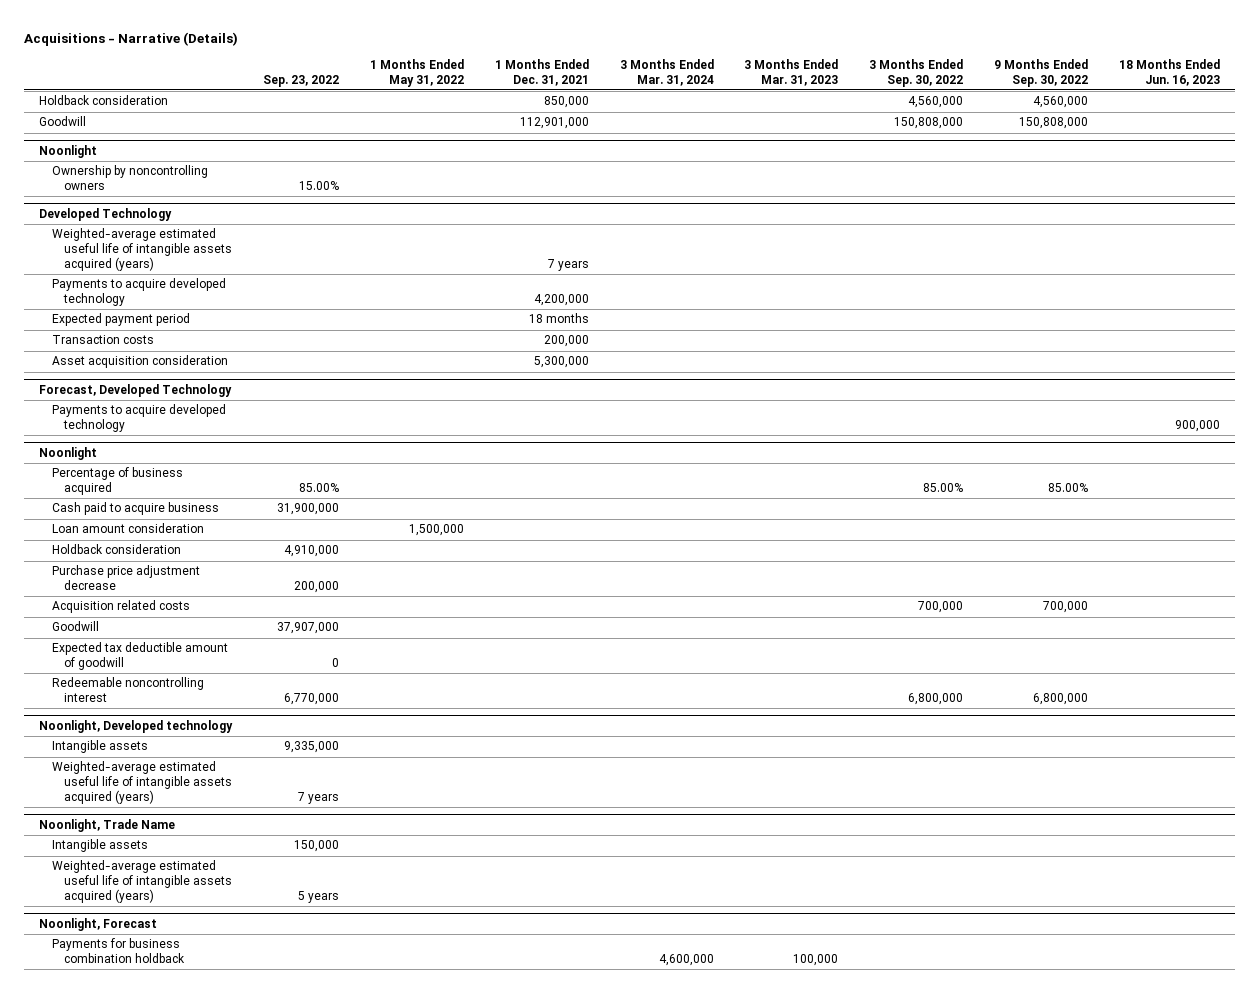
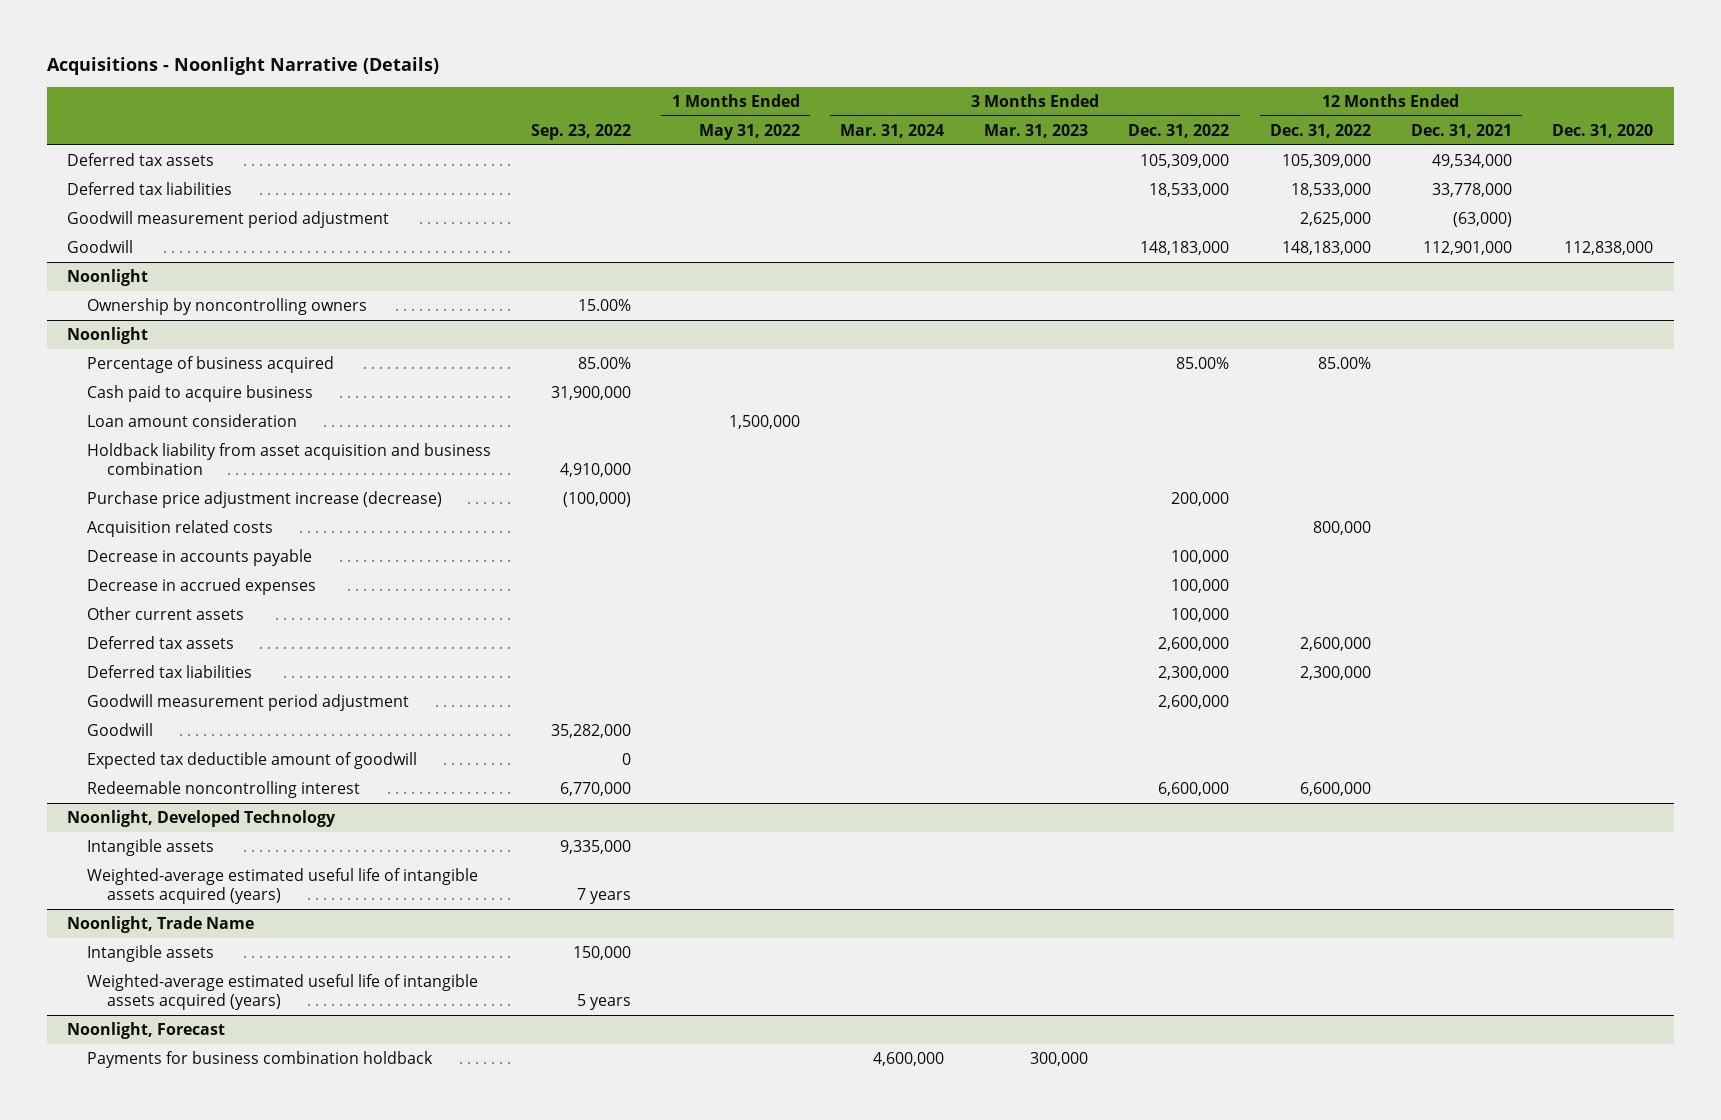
- Acquisitions - Narrative (Details)
+ Acquisitions - Noonlight Narrative (Details)
- | Sep. 23, 2022 | 1 Months Ended May 31, 2022 | 1 Months Ended Dec. 31, 2021 | 3 Months Ended Mar. 31, 2024 | 3 Months Ended Mar. 31, 2023 | 3 Months Ended Sep. 30, 2022 | 9 Months Ended Sep. 30, 2022 | 18 Months Ended Jun. 16, 2023
+ | Sep. 23, 2022 | 1 Months Ended May 31, 2022 | 3 Months Ended Mar. 31, 2024 | 3 Months Ended Mar. 31, 2023 | 3 Months Ended Dec. 31, 2022 | 12 Months Ended Dec. 31, 2022 | 12 Months Ended Dec. 31, 2021 | Dec. 31, 2020
- Holdback consideration | | | 850,000 | | | 4,560,000 | 4,560,000 |
+ Deferred tax assets | | | | | 105,309,000 | 105,309,000 | 49,534,000 |
+ Deferred tax liabilities | | | | | 18,533,000 | 18,533,000 | 33,778,000 |
+ Goodwill measurement period adjustment | | | | | | 2,625,000 | (63,000) |
- Developed Technology
- Weighted-average estimated useful life of intangible assets acquired (years) | | | 7 years | | | | |
- Payments to acquire developed technology | | | 4,200,000 | | | | |
- Expected payment period | | | 18 months | | | | |
- Transaction costs | | | 200,000 | | | | |
- Asset acquisition consideration | | | 5,300,000 | | | | |
- Forecast, Developed Technology
- Payments to acquire developed technology | | | | | | | | 900,000
@ Noonlight
- Holdback consideration | 4,910,000 | | | | | | |
- Purchase price adjustment decrease | 200,000 | | | | | | |
+ Holdback liability from asset acquisition and business combination | 4,910,000 | | | | | | |
+ Purchase price adjustment increase (decrease) | (100,000) | | | | 200,000 | | |
- Goodwill | 37,907,000 | | | | | | |
+ Decrease in accounts payable | | | | | 100,000 | | |
+ Decrease in accrued expenses | | | | | 100,000 | | |
+ Other current assets | | | | | 100,000 | | |
+ Deferred tax assets | | | | | 2,600,000 | 2,600,000 | |
+ Deferred tax liabilities | | | | | 2,300,000 | 2,300,000 | |
+ Goodwill measurement period adjustment | | | | | 2,600,000 | | |
+ Goodwill | 35,282,000 | | | | | | |
- Noonlight, Developed technology
+ Noonlight, Developed Technology
@ Noonlight, Forecast
- Payments for business combination holdback | | | | 4,600,000 | 100,000 | | |
+ Payments for business combination holdback | | | 4,600,000 | 300,000 | | | |

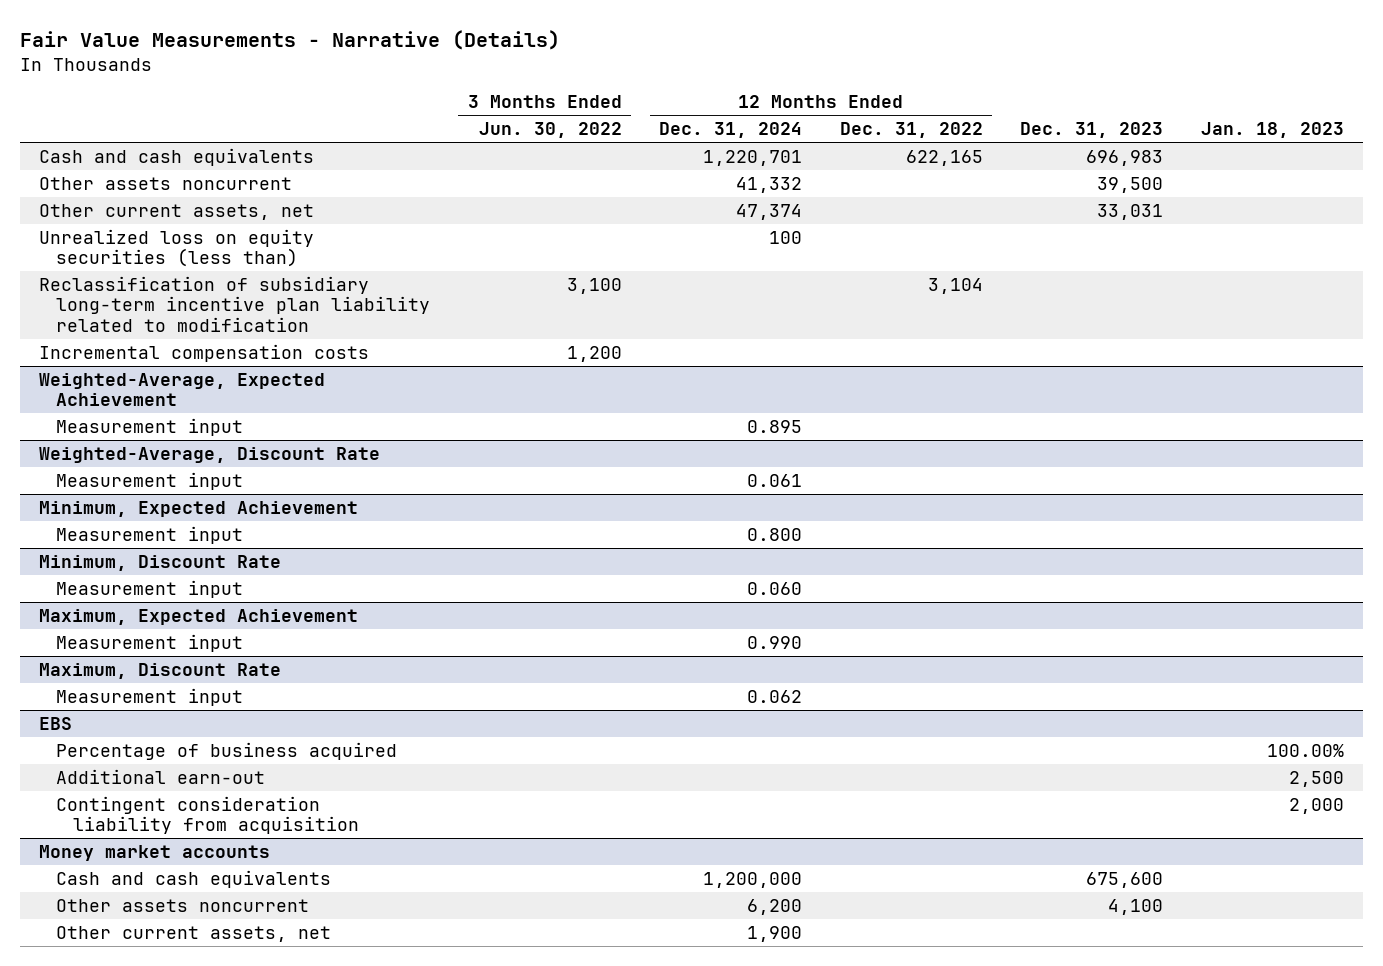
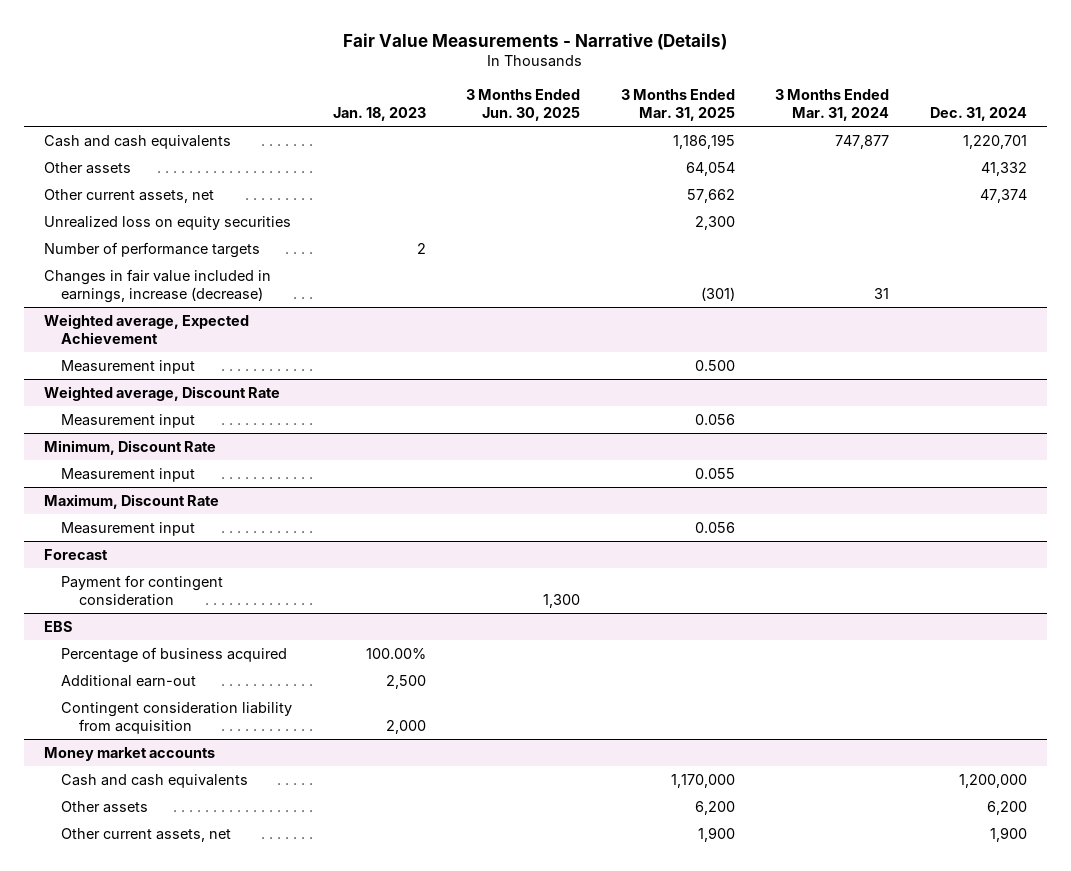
- | 3 Months Ended Jun. 30, 2022 | 12 Months Ended Dec. 31, 2024 | 12 Months Ended Dec. 31, 2022 | Dec. 31, 2023 | Jan. 18, 2023
+ | Jan. 18, 2023 | 3 Months Ended Jun. 30, 2025 | 3 Months Ended Mar. 31, 2025 | 3 Months Ended Mar. 31, 2024 | Dec. 31, 2024
- Other assets noncurrent | | 41,332 | | 39,500 |
+ Other assets | | | 64,054 | | 41,332
- Unrealized loss on equity securities (less than) | | 100 | | |
- Reclassification of subsidiary long-term incentive plan liability related to modification | 3,100 | | 3,104 | |
- Incremental compensation costs | 1,200 | | | |
- Weighted-Average, Expected Achievement
+ Unrealized loss on equity securities | | | 2,300 | |
+ Number of performance targets | 2 | | | |
+ Changes in fair value included in earnings, increase (decrease) | | | (301) | 31 |
+ Weighted average, Expected Achievement
- Weighted-Average, Discount Rate
+ Weighted average, Discount Rate
- Minimum, Expected Achievement
- Measurement input | | 0.800 | | |
- Maximum, Expected Achievement
- Measurement input | | 0.990 | | |
+ Forecast
+ Payment for contingent consideration | | 1,300 | | |
@ Money market accounts
- Other assets noncurrent | | 6,200 | | 4,100 |
+ Other assets | | | 6,200 | | 6,200

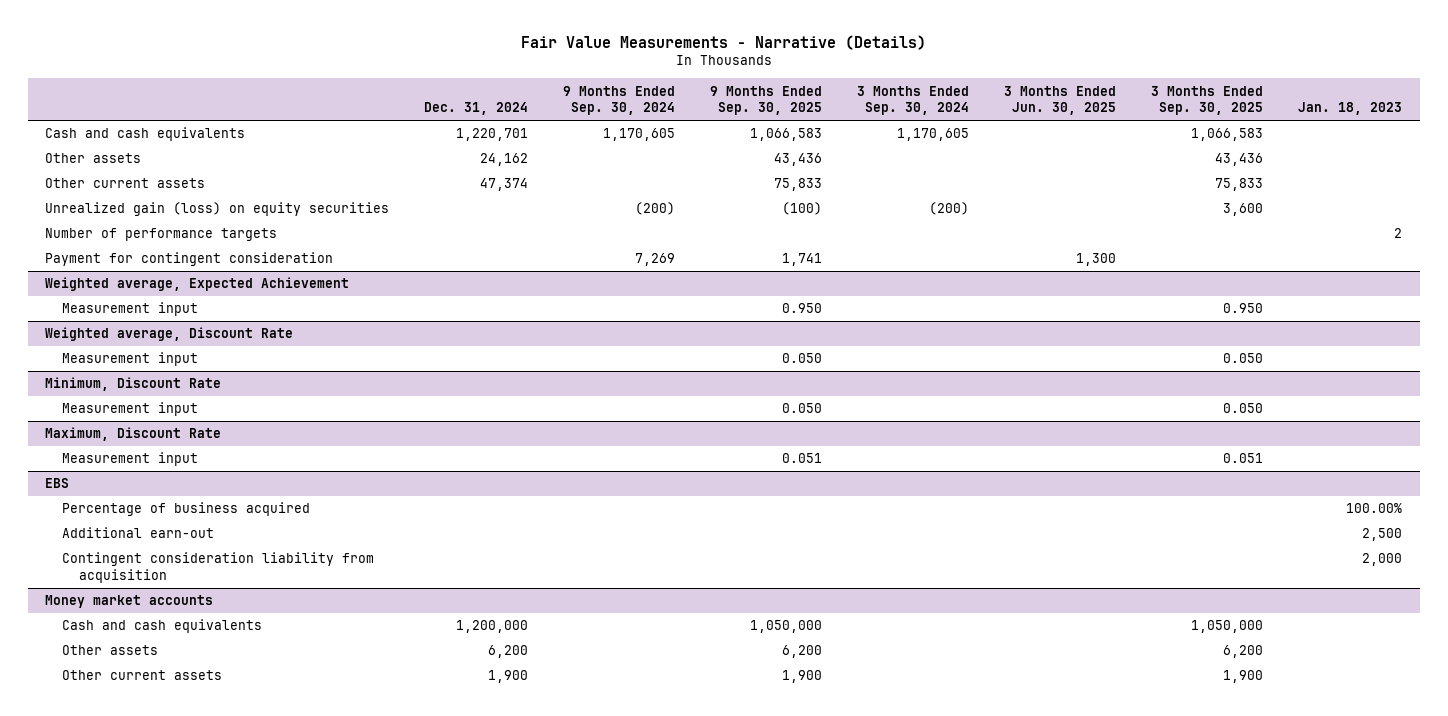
- | Jan. 18, 2023 | 3 Months Ended Jun. 30, 2025 | 3 Months Ended Mar. 31, 2025 | 3 Months Ended Mar. 31, 2024 | Dec. 31, 2024
+ | Dec. 31, 2024 | 9 Months Ended Sep. 30, 2024 | 9 Months Ended Sep. 30, 2025 | 3 Months Ended Sep. 30, 2024 | 3 Months Ended Jun. 30, 2025 | 3 Months Ended Sep. 30, 2025 | Jan. 18, 2023
- Other assets | | | 64,054 | | 41,332
- Other current assets, net | | | 57,662 | | 47,374
- Unrealized loss on equity securities | | | 2,300 | |
+ Other assets | 24,162 | | 43,436 | | | 43,436 |
+ Other current assets | 47,374 | | 75,833 | | | 75,833 |
+ Unrealized gain (loss) on equity securities | | (200) | (100) | (200) | | 3,600 |
- Changes in fair value included in earnings, increase (decrease) | | | (301) | 31 |
+ Payment for contingent consideration | | 7,269 | 1,741 | | 1,300 | |
- Forecast
- Payment for contingent consideration | | 1,300 | | |
@ Money market accounts
- Other current assets, net | | | 1,900 | | 1,900
+ Other current assets | 1,900 | | 1,900 | | | 1,900 |

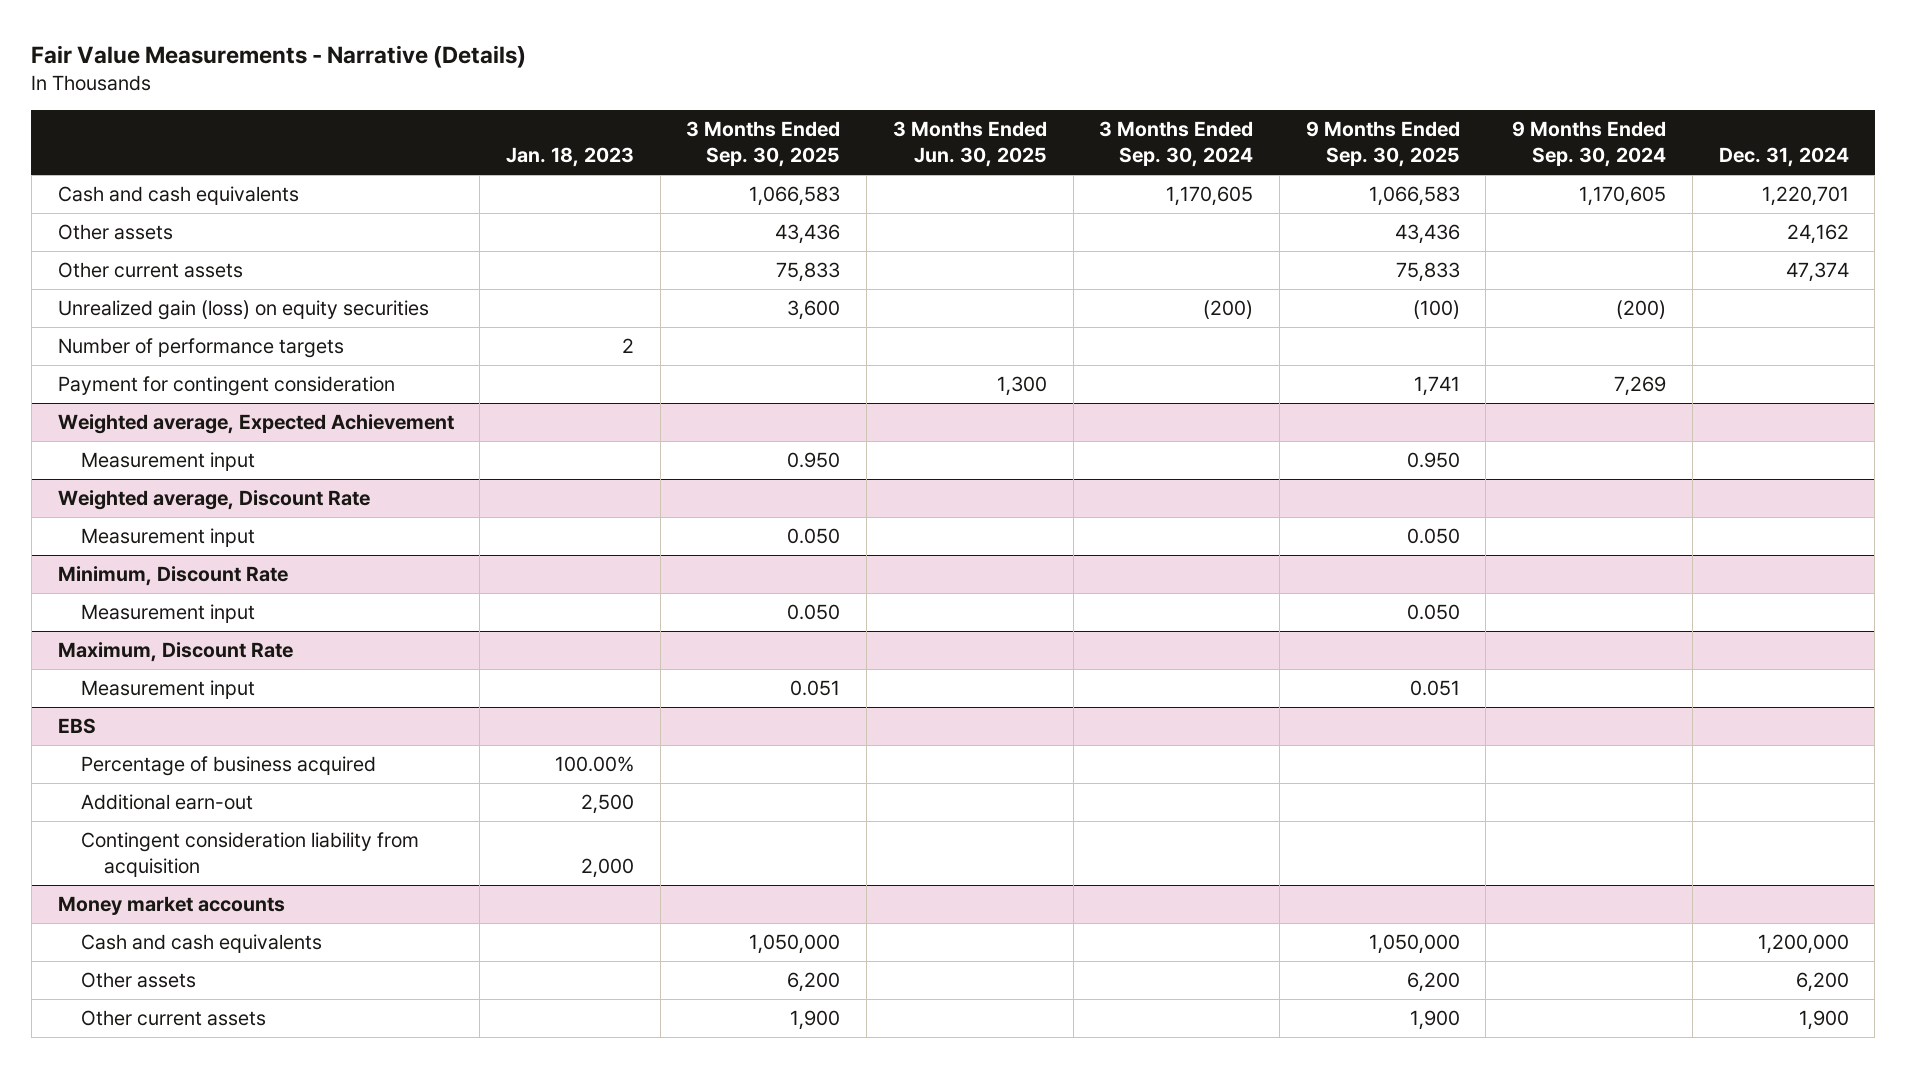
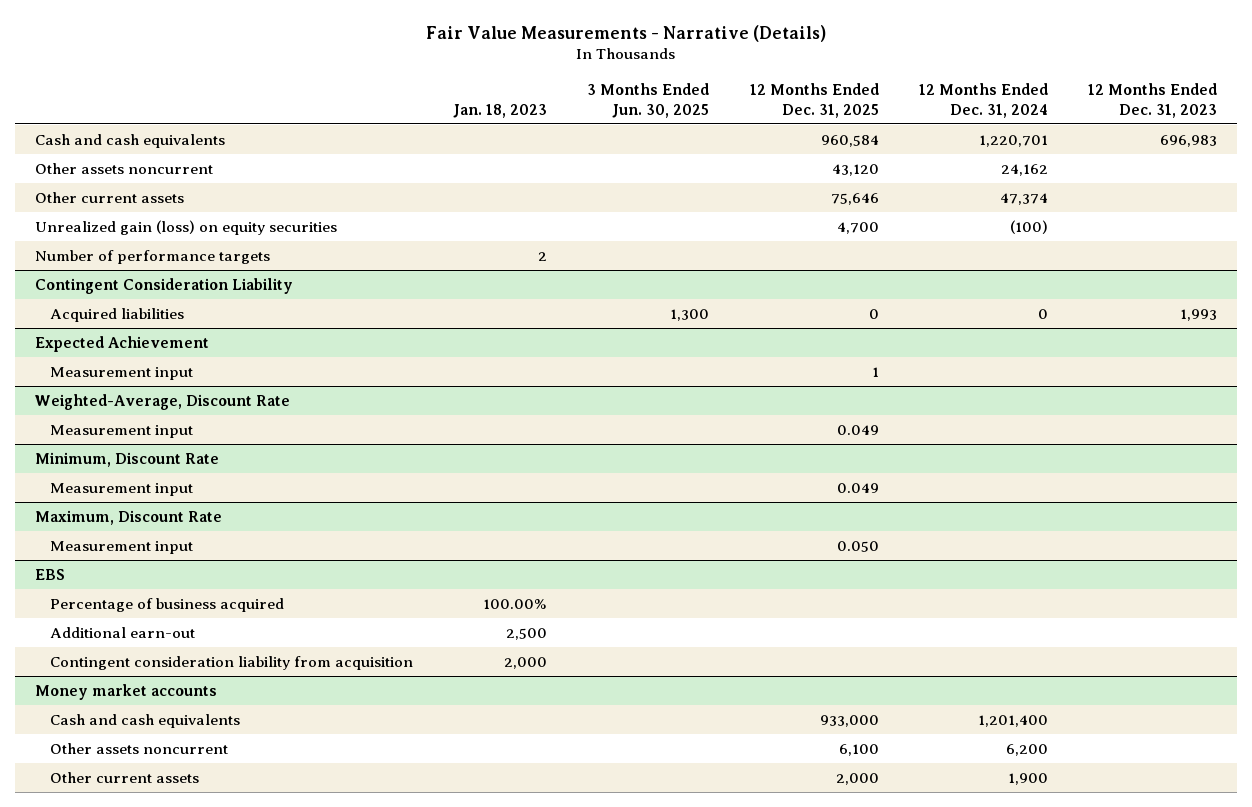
- | Jan. 18, 2023 | 3 Months Ended Sep. 30, 2025 | 3 Months Ended Jun. 30, 2025 | 3 Months Ended Sep. 30, 2024 | 9 Months Ended Sep. 30, 2025 | 9 Months Ended Sep. 30, 2024 | Dec. 31, 2024
+ | Jan. 18, 2023 | 3 Months Ended Jun. 30, 2025 | 12 Months Ended Dec. 31, 2025 | 12 Months Ended Dec. 31, 2024 | 12 Months Ended Dec. 31, 2023
- Other assets | | 43,436 | | | 43,436 | | 24,162
+ Other assets noncurrent | | | 43,120 | 24,162 |
- Payment for contingent consideration | | | 1,300 | | 1,741 | 7,269 |
- Weighted average, Expected Achievement
+ Contingent Consideration Liability
+ Acquired liabilities | | 1,300 | 0 | 0 | 1,993
+ Expected Achievement
- Weighted average, Discount Rate
+ Weighted-Average, Discount Rate
@ Money market accounts
- Other assets | | 6,200 | | | 6,200 | | 6,200
+ Other assets noncurrent | | | 6,100 | 6,200 |

